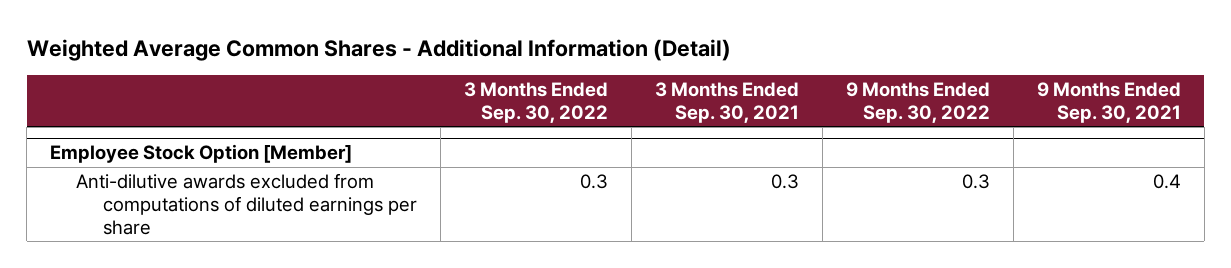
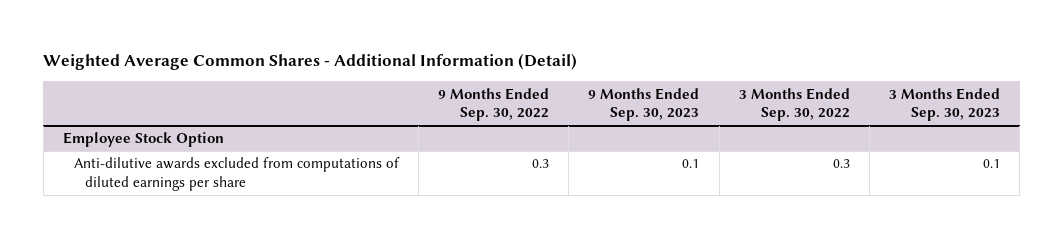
- | 3 Months Ended Sep. 30, 2022 | 3 Months Ended Sep. 30, 2021 | 9 Months Ended Sep. 30, 2022 | 9 Months Ended Sep. 30, 2021
+ | 9 Months Ended Sep. 30, 2022 | 9 Months Ended Sep. 30, 2023 | 3 Months Ended Sep. 30, 2022 | 3 Months Ended Sep. 30, 2023
- Employee Stock Option [Member]
+ Employee Stock Option

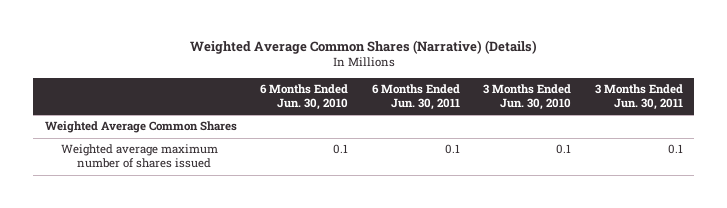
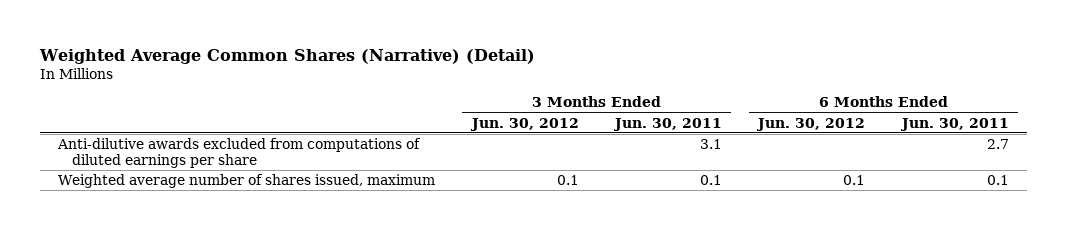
- Weighted Average Common Shares (Narrative) (Details)
+ Weighted Average Common Shares (Narrative) (Detail)
- | 6 Months Ended Jun. 30, 2010 | 6 Months Ended Jun. 30, 2011 | 3 Months Ended Jun. 30, 2010 | 3 Months Ended Jun. 30, 2011
+ | 3 Months Ended Jun. 30, 2012 | 3 Months Ended Jun. 30, 2011 | 6 Months Ended Jun. 30, 2012 | 6 Months Ended Jun. 30, 2011
- Weighted Average Common Shares
- Weighted average maximum number of shares issued | 0.1 | 0.1 | 0.1 | 0.1
+ Anti-dilutive awards excluded from computations of diluted earnings per share | | 3.1 | | 2.7
+ Weighted average number of shares issued, maximum | 0.1 | 0.1 | 0.1 | 0.1

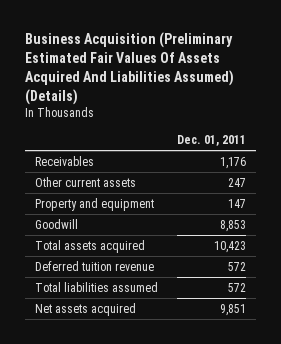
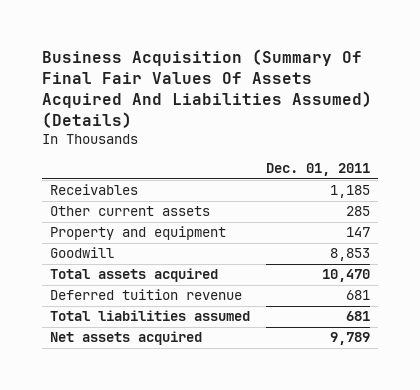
- Business Acquisition (Preliminary Estimated Fair Values Of Assets Acquired And Liabilities Assumed) (Details)
+ Business Acquisition (Summary Of Final Fair Values Of Assets Acquired And Liabilities Assumed) (Details)
- Receivables | 1,176
- Other current assets | 247
+ Receivables | 1,185
+ Other current assets | 285
- Total assets acquired | 10,423
- Deferred tuition revenue | 572
- Total liabilities assumed | 572
- Net assets acquired | 9,851
+ Total assets acquired | 10,470
+ Deferred tuition revenue | 681
+ Total liabilities assumed | 681
+ Net assets acquired | 9,789

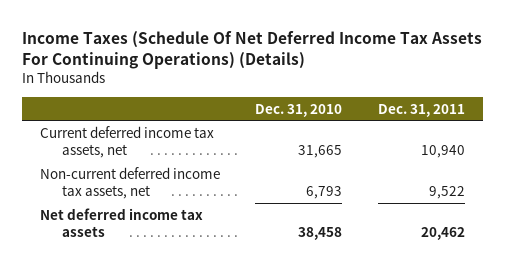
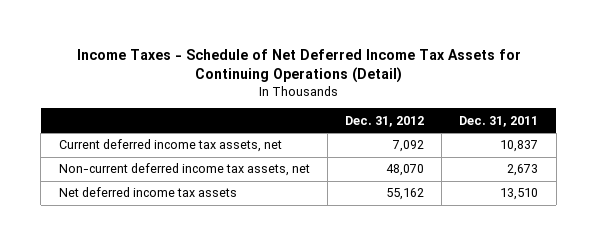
- Income Taxes (Schedule Of Net Deferred Income Tax Assets For Continuing Operations) (Details)
+ Income Taxes - Schedule of Net Deferred Income Tax Assets for Continuing Operations (Detail)
- | Dec. 31, 2010 | Dec. 31, 2011
+ | Dec. 31, 2012 | Dec. 31, 2011
- Current deferred income tax assets, net | 31,665 | 10,940
- Non-current deferred income tax assets, net | 6,793 | 9,522
- Net deferred income tax assets | 38,458 | 20,462
+ Current deferred income tax assets, net | 7,092 | 10,837
+ Non-current deferred income tax assets, net | 48,070 | 2,673
+ Net deferred income tax assets | 55,162 | 13,510

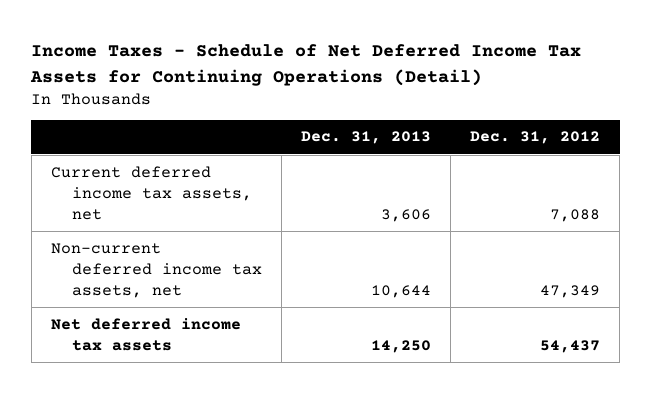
- | Dec. 31, 2012 | Dec. 31, 2011
+ | Dec. 31, 2013 | Dec. 31, 2012
- Current deferred income tax assets, net | 7,092 | 10,837
- Non-current deferred income tax assets, net | 48,070 | 2,673
- Net deferred income tax assets | 55,162 | 13,510
+ Current deferred income tax assets, net | 3,606 | 7,088
+ Non-current deferred income tax assets, net | 10,644 | 47,349
+ Net deferred income tax assets | 14,250 | 54,437

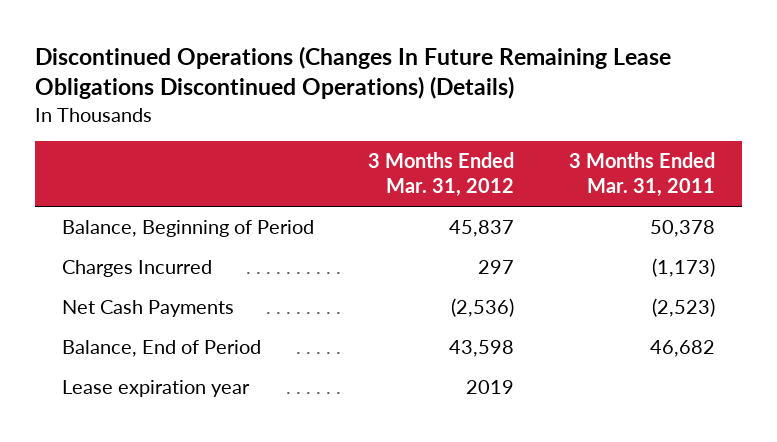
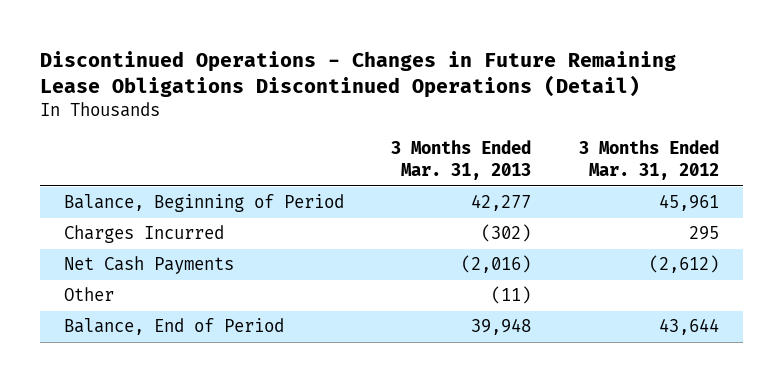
- Discontinued Operations (Changes In Future Remaining Lease Obligations Discontinued Operations) (Details)
+ Discontinued Operations - Changes in Future Remaining Lease Obligations Discontinued Operations (Detail)
- | 3 Months Ended Mar. 31, 2012 | 3 Months Ended Mar. 31, 2011
+ | 3 Months Ended Mar. 31, 2013 | 3 Months Ended Mar. 31, 2012
- Balance, Beginning of Period | 45,837 | 50,378
- Charges Incurred | 297 | (1,173)
- Net Cash Payments | (2,536) | (2,523)
- Balance, End of Period | 43,598 | 46,682
- Lease expiration year | 2019 |
+ Balance, Beginning of Period | 42,277 | 45,961
+ Charges Incurred | (302) | 295
+ Net Cash Payments | (2,016) | (2,612)
+ Other | (11) |
+ Balance, End of Period | 39,948 | 43,644

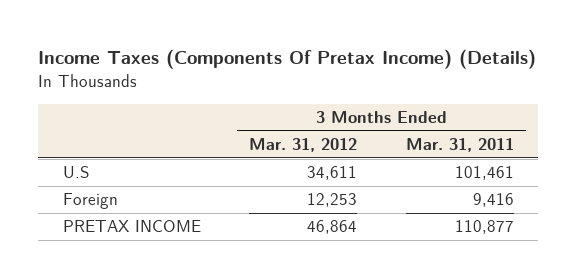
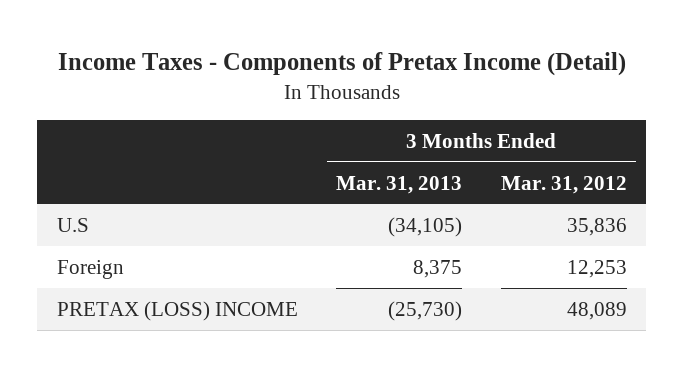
- Income Taxes (Components Of Pretax Income) (Details)
+ Income Taxes - Components of Pretax Income (Detail)
- | 3 Months Ended Mar. 31, 2012 | 3 Months Ended Mar. 31, 2011
+ | 3 Months Ended Mar. 31, 2013 | 3 Months Ended Mar. 31, 2012
- U.S | 34,611 | 101,461
+ U.S | (34,105) | 35,836
- PRETAX INCOME | 46,864 | 110,877
+ PRETAX (LOSS) INCOME | (25,730) | 48,089

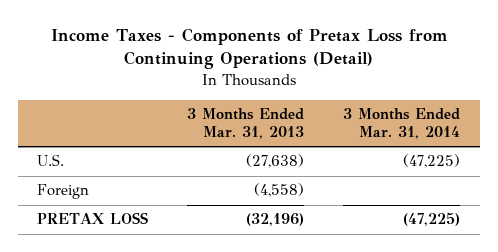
- Income Taxes - Components of Pretax Income (Detail)
+ Income Taxes - Components of Pretax Loss from Continuing Operations (Detail)
- | 3 Months Ended Mar. 31, 2013 | 3 Months Ended Mar. 31, 2012
+ | 3 Months Ended Mar. 31, 2013 | 3 Months Ended Mar. 31, 2014
- U.S | (34,105) | 35,836
- Foreign | 8,375 | 12,253
- PRETAX (LOSS) INCOME | (25,730) | 48,089
+ U.S. | (27,638) | (47,225)
+ Foreign | (4,558) |
+ PRETAX LOSS | (32,196) | (47,225)

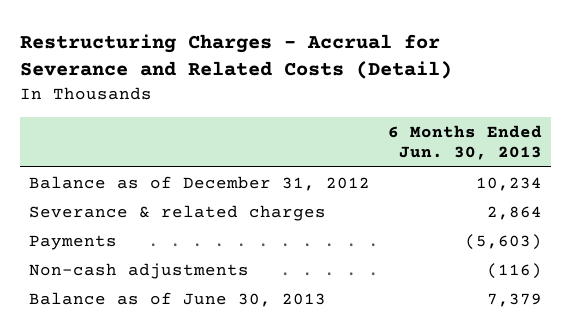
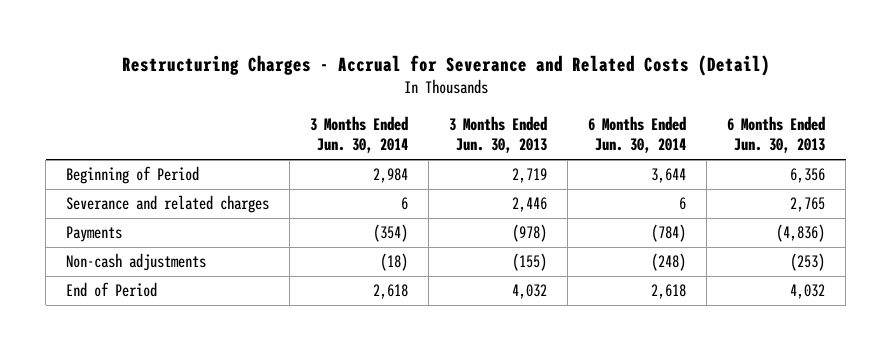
- | 6 Months Ended Jun. 30, 2013
+ | 3 Months Ended Jun. 30, 2014 | 3 Months Ended Jun. 30, 2013 | 6 Months Ended Jun. 30, 2014 | 6 Months Ended Jun. 30, 2013
- Balance as of December 31, 2012 | 10,234
- Severance & related charges | 2,864
- Payments | (5,603)
- Non-cash adjustments | (116)
- Balance as of June 30, 2013 | 7,379
+ Beginning of Period | 2,984 | 2,719 | 3,644 | 6,356
+ Severance and related charges | 6 | 2,446 | 6 | 2,765
+ Payments | (354) | (978) | (784) | (4,836)
+ Non-cash adjustments | (18) | (155) | (248) | (253)
+ End of Period | 2,618 | 4,032 | 2,618 | 4,032

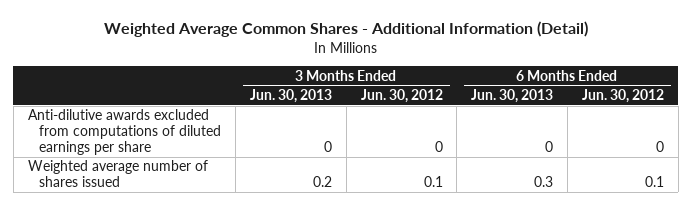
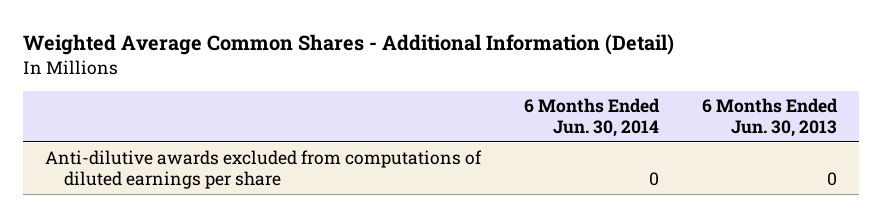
- | 3 Months Ended Jun. 30, 2013 | 3 Months Ended Jun. 30, 2012 | 6 Months Ended Jun. 30, 2013 | 6 Months Ended Jun. 30, 2012
+ | 6 Months Ended Jun. 30, 2014 | 6 Months Ended Jun. 30, 2013
- Weighted average number of shares issued | 0.2 | 0.1 | 0.3 | 0.1

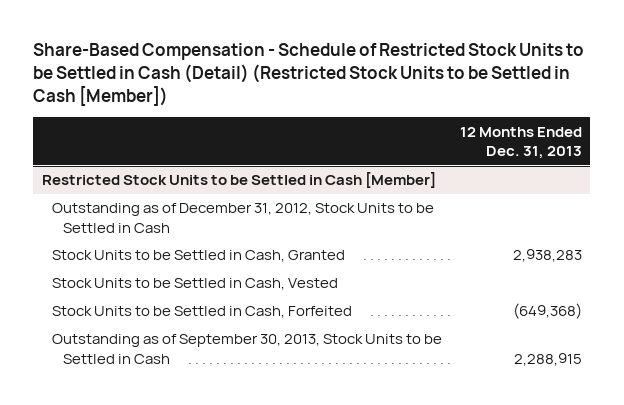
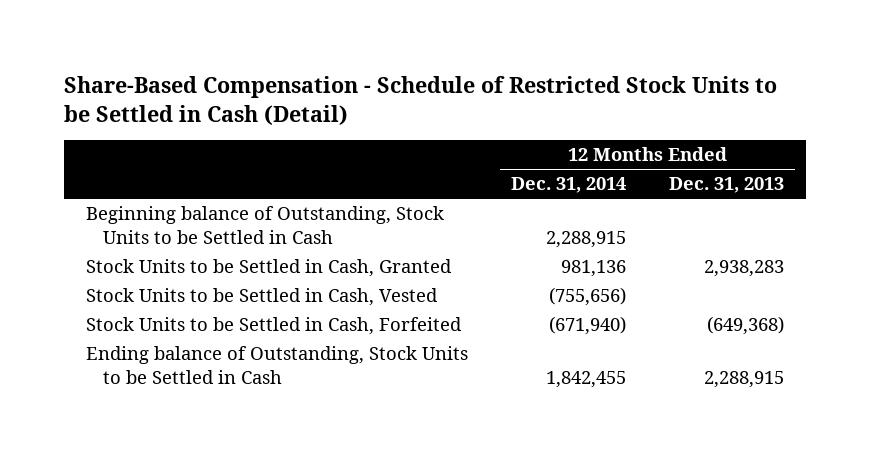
- Share-Based Compensation - Schedule of Restricted Stock Units to be Settled in Cash (Detail) (Restricted Stock Units to be Settled in Cash [Member])
+ Share-Based Compensation - Schedule of Restricted Stock Units to be Settled in Cash (Detail)
- | 12 Months Ended Dec. 31, 2013
+ | 12 Months Ended Dec. 31, 2014 | 12 Months Ended Dec. 31, 2013
- Restricted Stock Units to be Settled in Cash [Member]
- Outstanding as of December 31, 2012, Stock Units to be Settled in Cash
+ Beginning balance of Outstanding, Stock Units to be Settled in Cash | 2,288,915 |
- Outstanding as of September 30, 2013, Stock Units to be Settled in Cash | 2,288,915
+ Ending balance of Outstanding, Stock Units to be Settled in Cash | 1,842,455 | 2,288,915

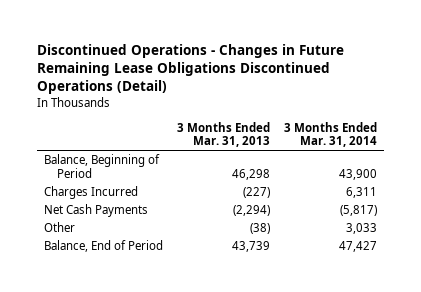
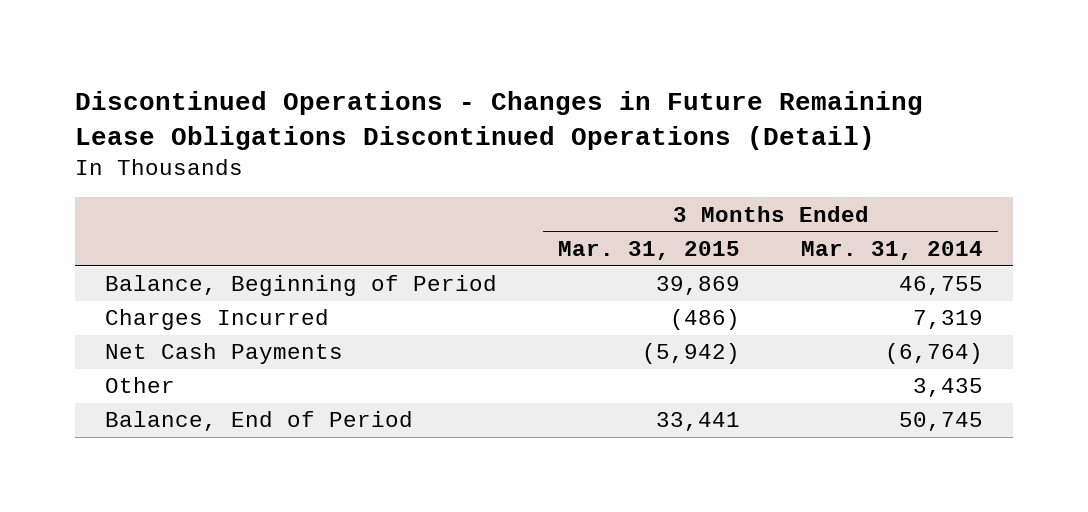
- | 3 Months Ended Mar. 31, 2013 | 3 Months Ended Mar. 31, 2014
+ | 3 Months Ended Mar. 31, 2015 | 3 Months Ended Mar. 31, 2014
- Balance, Beginning of Period | 46,298 | 43,900
- Charges Incurred | (227) | 6,311
- Net Cash Payments | (2,294) | (5,817)
- Other | (38) | 3,033
- Balance, End of Period | 43,739 | 47,427
+ Balance, Beginning of Period | 39,869 | 46,755
+ Charges Incurred | (486) | 7,319
+ Net Cash Payments | (5,942) | (6,764)
+ Other | | 3,435
+ Balance, End of Period | 33,441 | 50,745

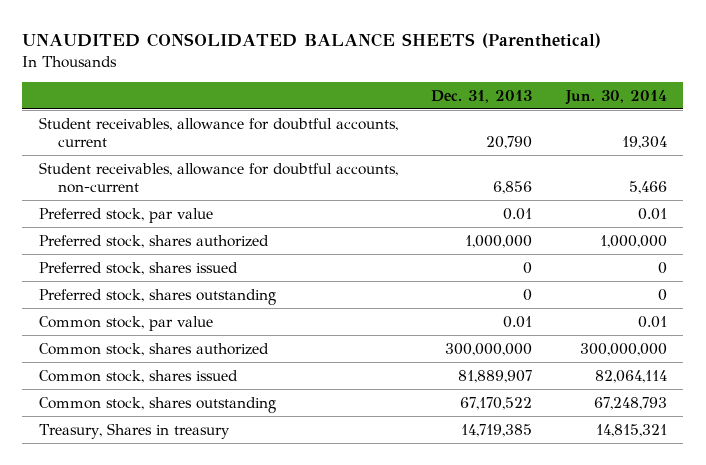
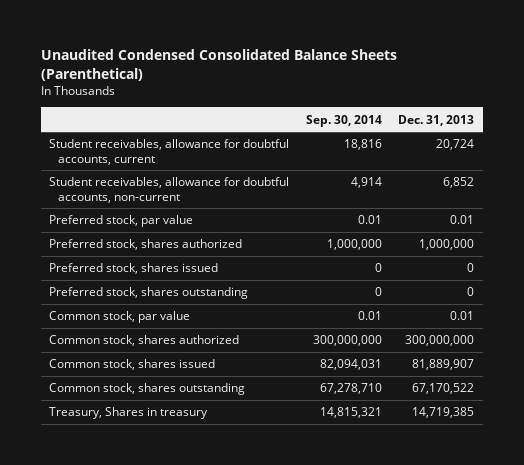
- UNAUDITED CONSOLIDATED BALANCE SHEETS (Parenthetical)
+ Unaudited Condensed Consolidated Balance Sheets (Parenthetical)
- | Dec. 31, 2013 | Jun. 30, 2014
+ | Sep. 30, 2014 | Dec. 31, 2013
- Student receivables, allowance for doubtful accounts, current | 20,790 | 19,304
- Student receivables, allowance for doubtful accounts, non-current | 6,856 | 5,466
+ Student receivables, allowance for doubtful accounts, current | 18,816 | 20,724
+ Student receivables, allowance for doubtful accounts, non-current | 4,914 | 6,852

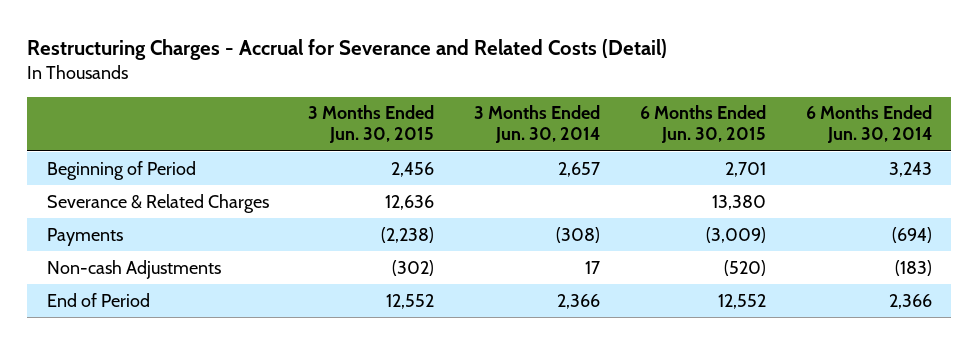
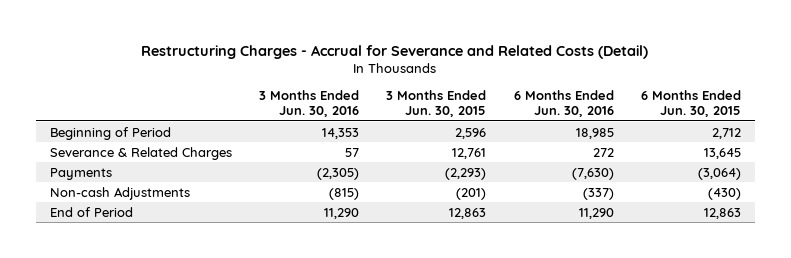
- | 3 Months Ended Jun. 30, 2015 | 3 Months Ended Jun. 30, 2014 | 6 Months Ended Jun. 30, 2015 | 6 Months Ended Jun. 30, 2014
+ | 3 Months Ended Jun. 30, 2016 | 3 Months Ended Jun. 30, 2015 | 6 Months Ended Jun. 30, 2016 | 6 Months Ended Jun. 30, 2015
- Beginning of Period | 2,456 | 2,657 | 2,701 | 3,243
- Severance & Related Charges | 12,636 | | 13,380 |
- Payments | (2,238) | (308) | (3,009) | (694)
- Non-cash Adjustments | (302) | 17 | (520) | (183)
- End of Period | 12,552 | 2,366 | 12,552 | 2,366
+ Beginning of Period | 14,353 | 2,596 | 18,985 | 2,712
+ Severance & Related Charges | 57 | 12,761 | 272 | 13,645
+ Payments | (2,305) | (2,293) | (7,630) | (3,064)
+ Non-cash Adjustments | (815) | (201) | (337) | (430)
+ End of Period | 11,290 | 12,863 | 11,290 | 12,863

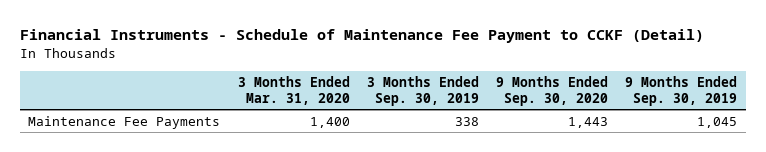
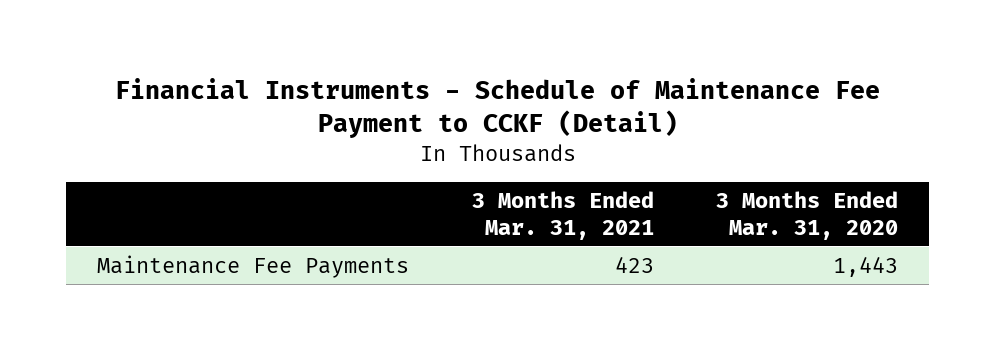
- | 3 Months Ended Mar. 31, 2020 | 3 Months Ended Sep. 30, 2019 | 9 Months Ended Sep. 30, 2020 | 9 Months Ended Sep. 30, 2019
+ | 3 Months Ended Mar. 31, 2021 | 3 Months Ended Mar. 31, 2020
- Maintenance Fee Payments | 1,400 | 338 | 1,443 | 1,045
+ Maintenance Fee Payments | 423 | 1,443

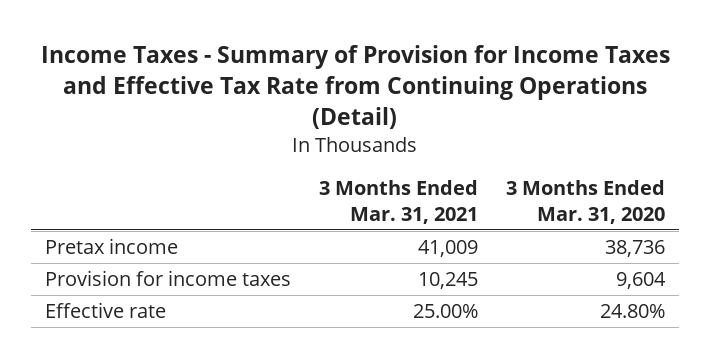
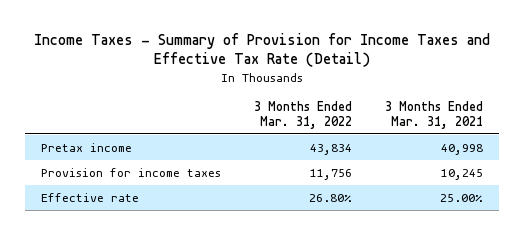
- Income Taxes - Summary of Provision for Income Taxes and Effective Tax Rate from Continuing Operations (Detail)
+ Income Taxes - Summary of Provision for Income Taxes and Effective Tax Rate (Detail)
- | 3 Months Ended Mar. 31, 2021 | 3 Months Ended Mar. 31, 2020
+ | 3 Months Ended Mar. 31, 2022 | 3 Months Ended Mar. 31, 2021
- Pretax income | 41,009 | 38,736
+ Pretax income | 43,834 | 40,998

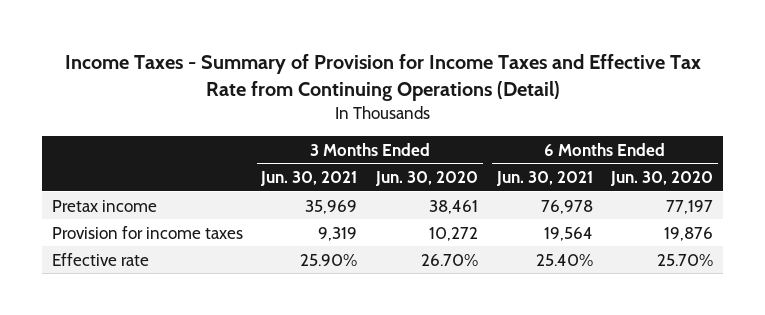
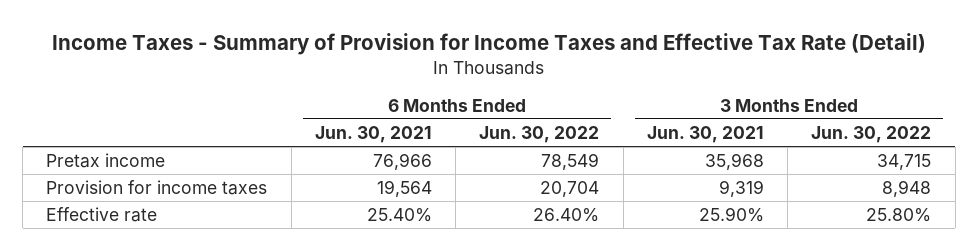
- Income Taxes - Summary of Provision for Income Taxes and Effective Tax Rate from Continuing Operations (Detail)
+ Income Taxes - Summary of Provision for Income Taxes and Effective Tax Rate (Detail)
- | 3 Months Ended Jun. 30, 2021 | 3 Months Ended Jun. 30, 2020 | 6 Months Ended Jun. 30, 2021 | 6 Months Ended Jun. 30, 2020
+ | 6 Months Ended Jun. 30, 2021 | 6 Months Ended Jun. 30, 2022 | 3 Months Ended Jun. 30, 2021 | 3 Months Ended Jun. 30, 2022
- Pretax income | 35,969 | 38,461 | 76,978 | 77,197
+ Pretax income | 76,966 | 78,549 | 35,968 | 34,715

